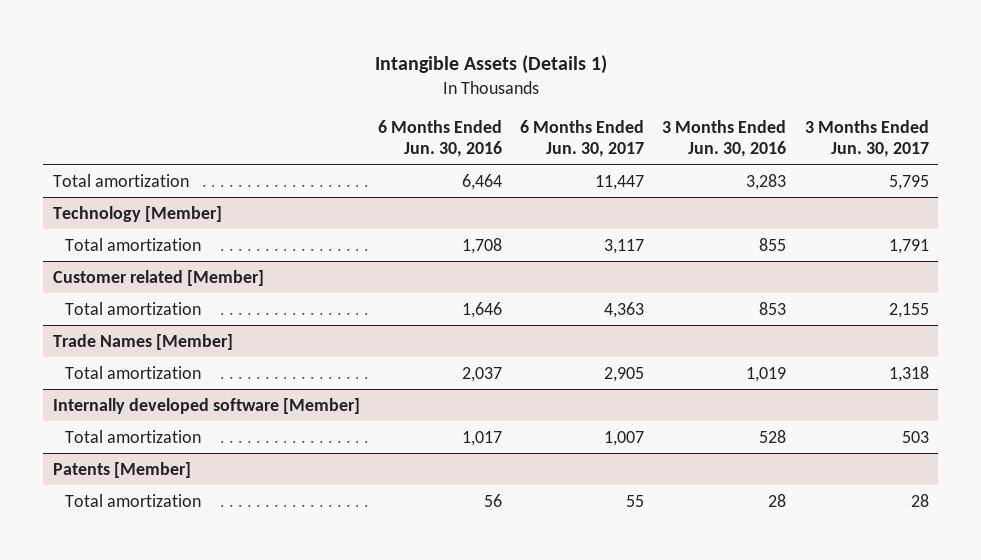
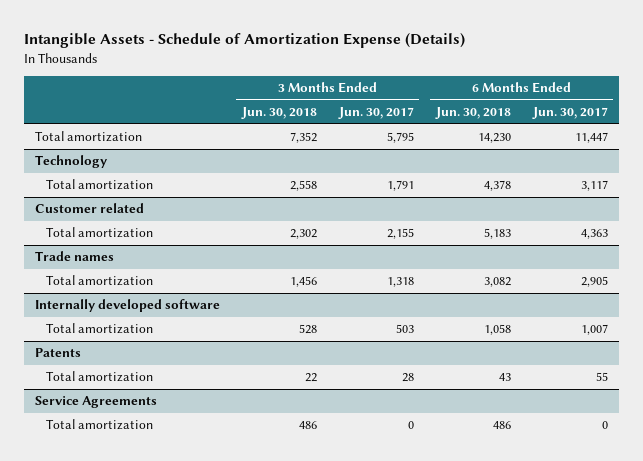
- Intangible Assets (Details 1)
+ Intangible Assets - Schedule of Amortization Expense (Details)
- | 6 Months Ended Jun. 30, 2016 | 6 Months Ended Jun. 30, 2017 | 3 Months Ended Jun. 30, 2016 | 3 Months Ended Jun. 30, 2017
+ | 3 Months Ended Jun. 30, 2018 | 3 Months Ended Jun. 30, 2017 | 6 Months Ended Jun. 30, 2018 | 6 Months Ended Jun. 30, 2017
- Technology [Member]
+ Technology
- Customer related [Member]
+ Customer related
- Trade Names [Member]
+ Trade names
- Internally developed software [Member]
+ Internally developed software
- Patents [Member]
+ Patents
+ Service Agreements
+ Total amortization | 486 | 0 | 486 | 0

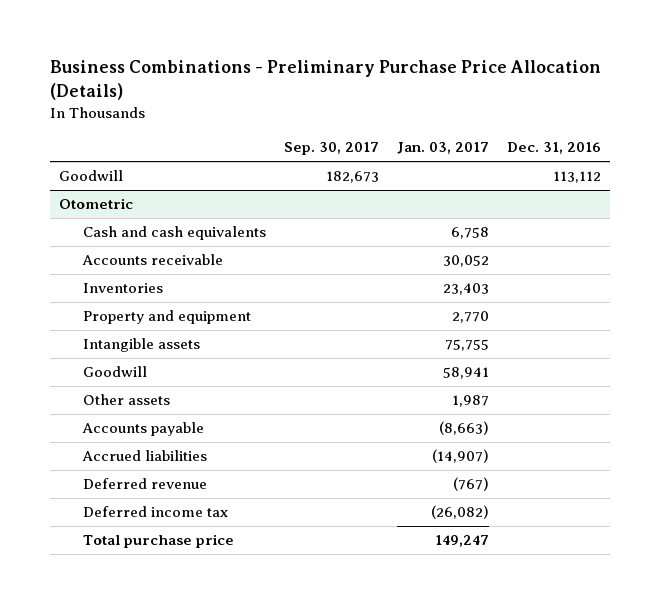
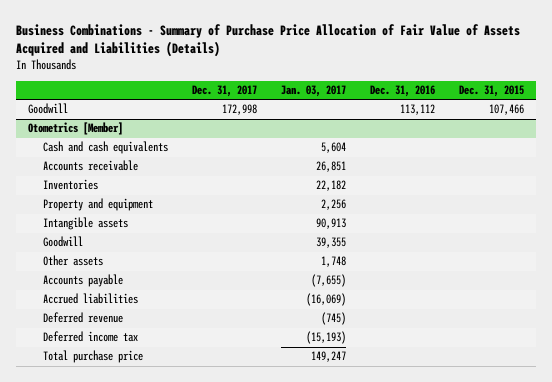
- Business Combinations - Preliminary Purchase Price Allocation (Details)
+ Business Combinations - Summary of Purchase Price Allocation of Fair Value of Assets Acquired and Liabilities (Details)
- | Sep. 30, 2017 | Jan. 03, 2017 | Dec. 31, 2016
+ | Dec. 31, 2017 | Jan. 03, 2017 | Dec. 31, 2016 | Dec. 31, 2015
- Otometric
- Cash and cash equivalents | | 6,758 |
- Accounts receivable | | 30,052 |
- Inventories | | 23,403 |
- Property and equipment | | 2,770 |
- Intangible assets | | 75,755 |
- Goodwill | | 58,941 |
- Other assets | | 1,987 |
- Accounts payable | | (8,663) |
- Accrued liabilities | | (14,907) |
- Deferred revenue | | (767) |
- Deferred income tax | | (26,082) |
+ Otometrics [Member]
+ Cash and cash equivalents | | 5,604 | |
+ Accounts receivable | | 26,851 | |
+ Inventories | | 22,182 | |
+ Property and equipment | | 2,256 | |
+ Intangible assets | | 90,913 | |
+ Goodwill | | 39,355 | |
+ Other assets | | 1,748 | |
+ Accounts payable | | (7,655) | |
+ Accrued liabilities | | (16,069) | |
+ Deferred revenue | | (745) | |
+ Deferred income tax | | (15,193) | |

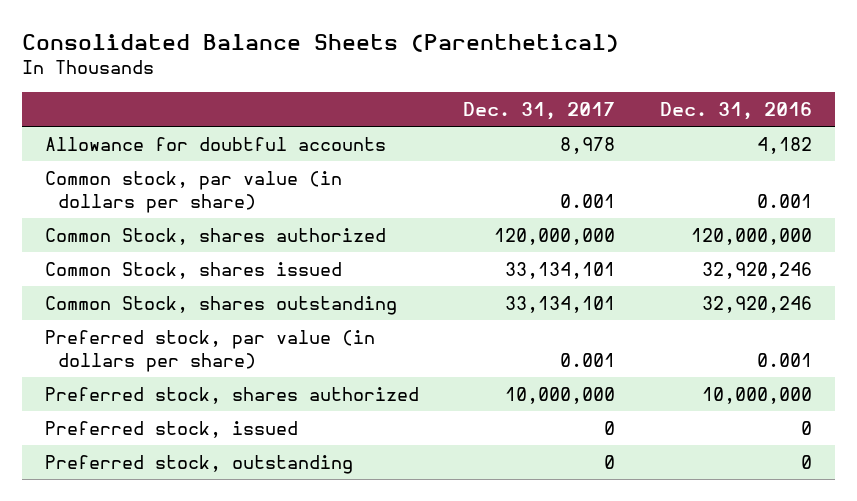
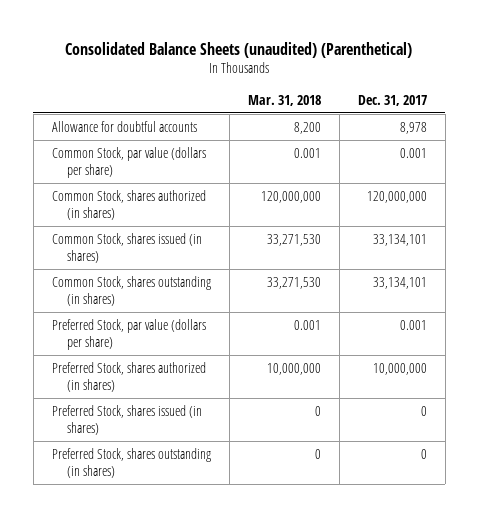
- Consolidated Balance Sheets (Parenthetical)
+ Consolidated Balance Sheets (unaudited) (Parenthetical)
- | Dec. 31, 2017 | Dec. 31, 2016
+ | Mar. 31, 2018 | Dec. 31, 2017
- Common stock, par value (in dollars per share) | 0.001 | 0.001
- Common Stock, shares authorized | 120,000,000 | 120,000,000
- Common Stock, shares issued | 33,134,101 | 32,920,246
- Common Stock, shares outstanding | 33,134,101 | 32,920,246
- Preferred stock, par value (in dollars per share) | 0.001 | 0.001
- Preferred stock, shares authorized | 10,000,000 | 10,000,000
- Preferred stock, issued | 0 | 0
- Preferred stock, outstanding | 0 | 0
+ Common Stock, par value (dollars per share) | 0.001 | 0.001
+ Common Stock, shares authorized (in shares) | 120,000,000 | 120,000,000
+ Common Stock, shares issued (in shares) | 33,271,530 | 33,134,101
+ Common Stock, shares outstanding (in shares) | 33,271,530 | 33,134,101
+ Preferred Stock, par value (dollars per share) | 0.001 | 0.001
+ Preferred Stock, shares authorized (in shares) | 10,000,000 | 10,000,000
+ Preferred Stock, shares issued (in shares) | 0 | 0
+ Preferred Stock, shares outstanding (in shares) | 0 | 0

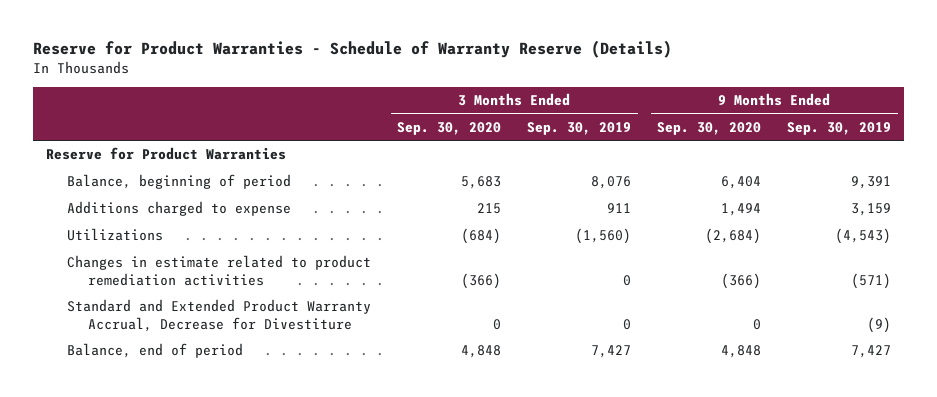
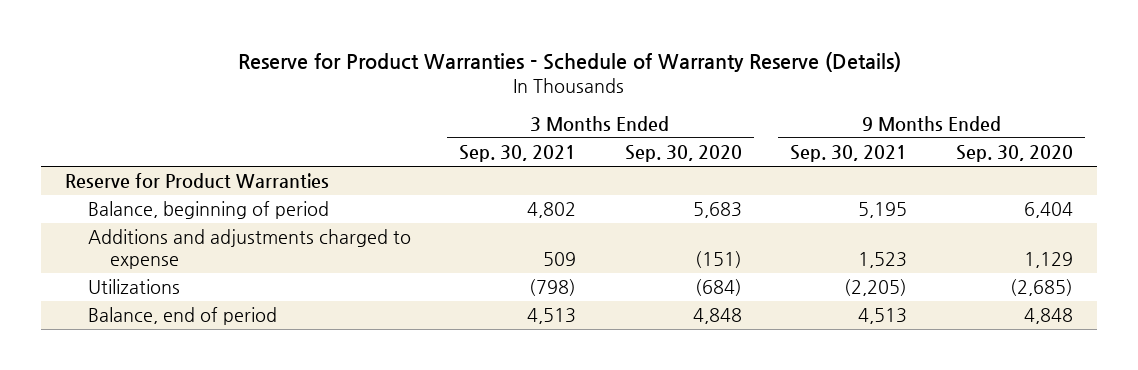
- | 3 Months Ended Sep. 30, 2020 | 3 Months Ended Sep. 30, 2019 | 9 Months Ended Sep. 30, 2020 | 9 Months Ended Sep. 30, 2019
+ | 3 Months Ended Sep. 30, 2021 | 3 Months Ended Sep. 30, 2020 | 9 Months Ended Sep. 30, 2021 | 9 Months Ended Sep. 30, 2020
- Additions charged to expense | 215 | 911 | 1,494 | 3,159
- Utilizations | (684) | (1,560) | (2,684) | (4,543)
- Changes in estimate related to product remediation activities | (366) | 0 | (366) | (571)
- Standard and Extended Product Warranty Accrual, Decrease for Divestiture | 0 | 0 | 0 | (9)
+ Additions and adjustments charged to expense | 509 | (151) | 1,523 | 1,129
+ Utilizations | (798) | (684) | (2,205) | (2,685)

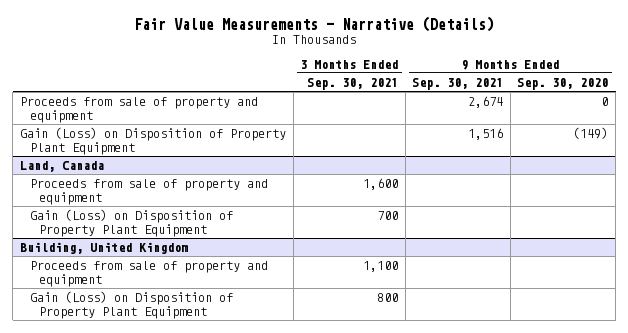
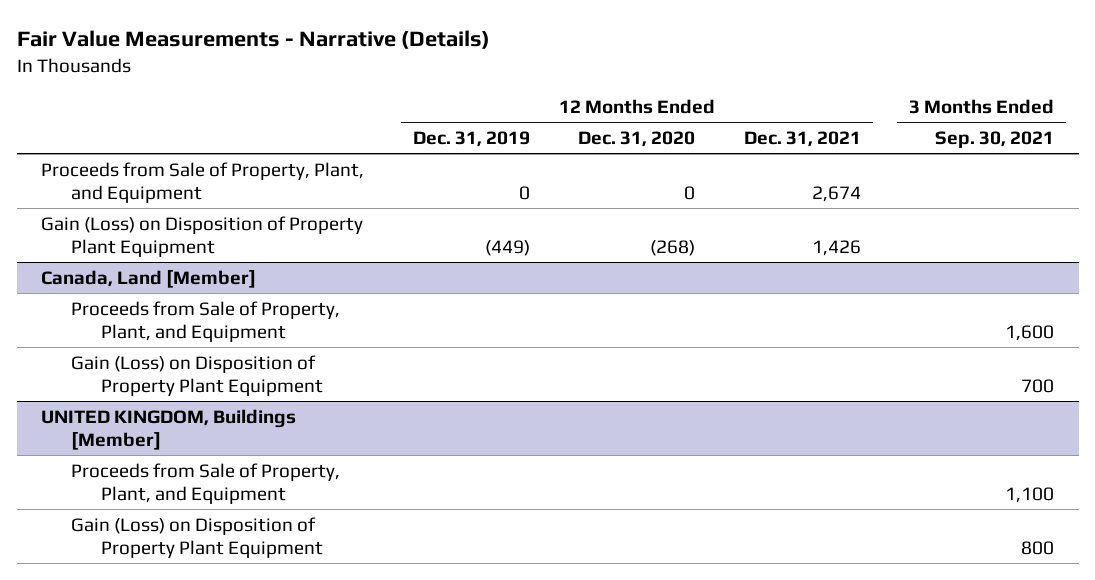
- | 3 Months Ended Sep. 30, 2021 | 9 Months Ended Sep. 30, 2021 | 9 Months Ended Sep. 30, 2020
+ | 12 Months Ended Dec. 31, 2019 | 12 Months Ended Dec. 31, 2020 | 12 Months Ended Dec. 31, 2021 | 3 Months Ended Sep. 30, 2021
- Proceeds from sale of property and equipment | | 2,674 | 0
+ Proceeds from Sale of Property, Plant, and Equipment | 0 | 0 | 2,674 |
- Land, Canada
- Proceeds from sale of property and equipment | 1,600 | |
+ Canada, Land [Member]
+ Proceeds from Sale of Property, Plant, and Equipment | | | | 1,600
- Building, United Kingdom
- Proceeds from sale of property and equipment | 1,100 | |
+ UNITED KINGDOM, Buildings [Member]
+ Proceeds from Sale of Property, Plant, and Equipment | | | | 1,100

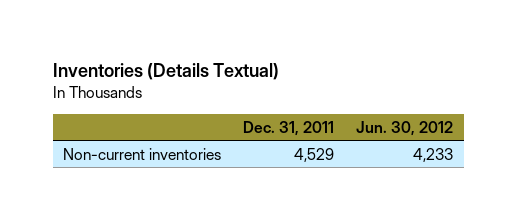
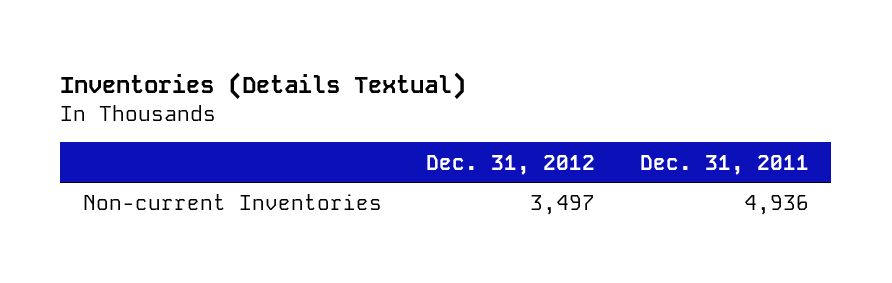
- | Dec. 31, 2011 | Jun. 30, 2012
+ | Dec. 31, 2012 | Dec. 31, 2011
- Non-current inventories | 4,529 | 4,233
+ Non-current Inventories | 3,497 | 4,936

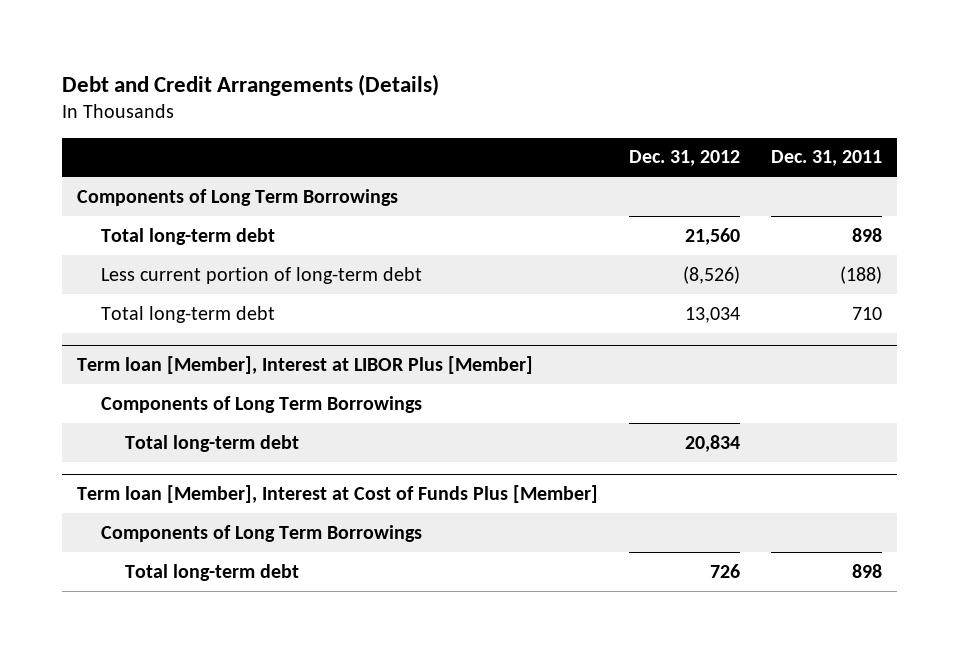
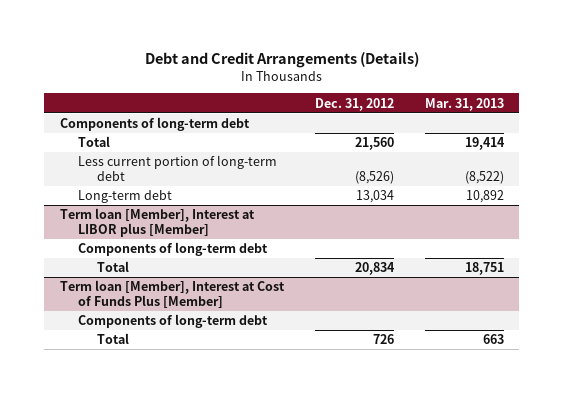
- | Dec. 31, 2012 | Dec. 31, 2011
+ | Dec. 31, 2012 | Mar. 31, 2013
- Components of Long Term Borrowings
- Total long-term debt | 21,560 | 898
+ Components of long-term debt
+ Total | 21,560 | 19,414
- Total long-term debt | 13,034 | 710
- Term loan [Member], Interest at LIBOR Plus [Member]
- Components of Long Term Borrowings
- Total long-term debt | 20,834 |
+ Long-term debt | 13,034 | 10,892
+ Term loan [Member], Interest at LIBOR plus [Member]
+ Components of long-term debt
+ Total | 20,834 | 18,751
@ Term loan [Member], Interest at Cost of Funds Plus [Member]
- Components of Long Term Borrowings
- Total long-term debt | 726 | 898
+ Components of long-term debt
+ Total | 726 | 663

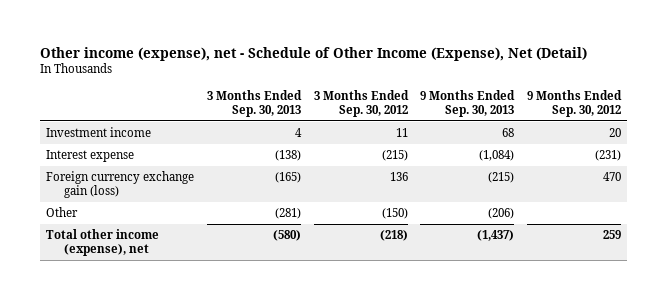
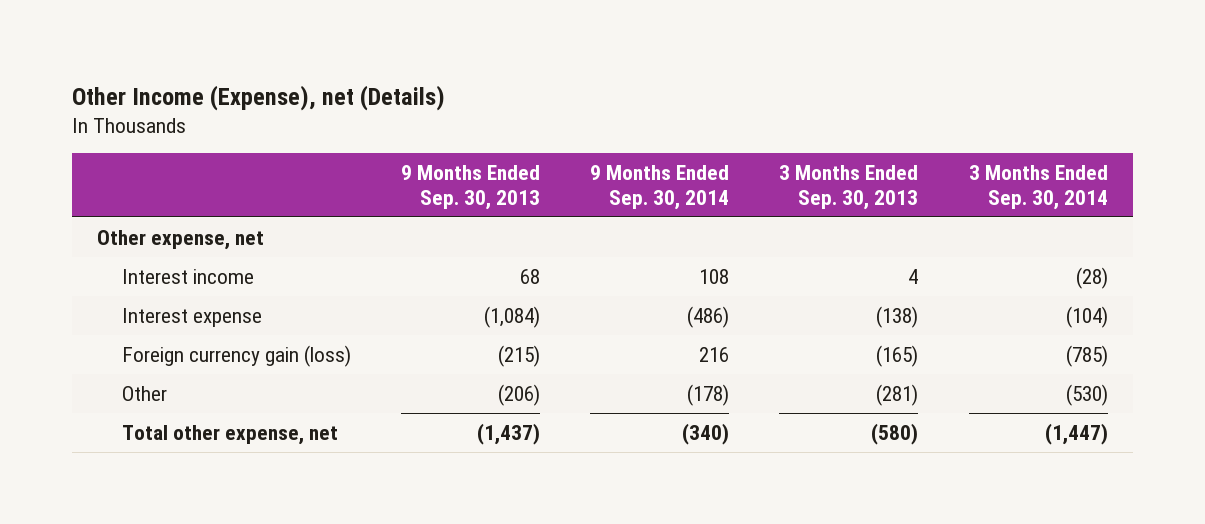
- Other income (expense), net - Schedule of Other Income (Expense), Net (Detail)
+ Other Income (Expense), net (Details)
- | 3 Months Ended Sep. 30, 2013 | 3 Months Ended Sep. 30, 2012 | 9 Months Ended Sep. 30, 2013 | 9 Months Ended Sep. 30, 2012
+ | 9 Months Ended Sep. 30, 2013 | 9 Months Ended Sep. 30, 2014 | 3 Months Ended Sep. 30, 2013 | 3 Months Ended Sep. 30, 2014
- Investment income | 4 | 11 | 68 | 20
+ Other expense, net
+ Interest income | 68 | 108 | 4 | (28)
- Foreign currency exchange gain (loss) | (165) | 136 | (215) | 470
+ Foreign currency gain (loss) | (215) | 216 | (165) | (785)
- Total other income (expense), net | (580) | (218) | (1,437) | 259
+ Total other expense, net | (1,437) | (340) | (580) | (1,447)

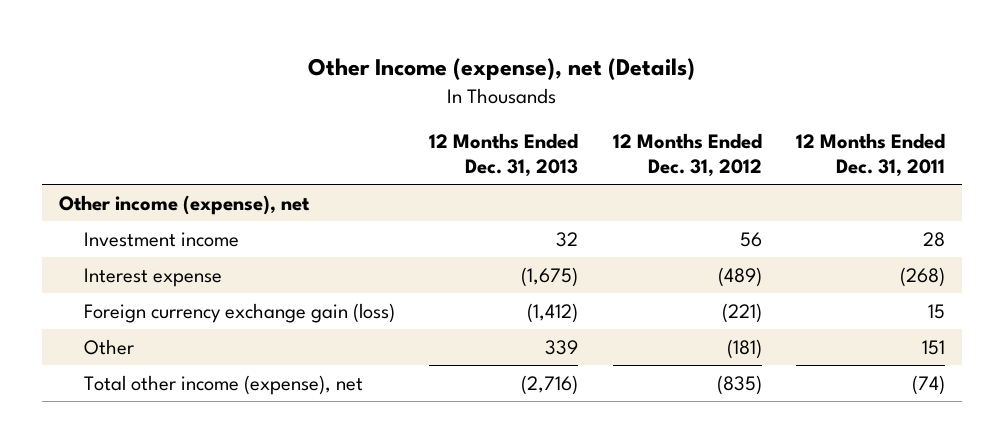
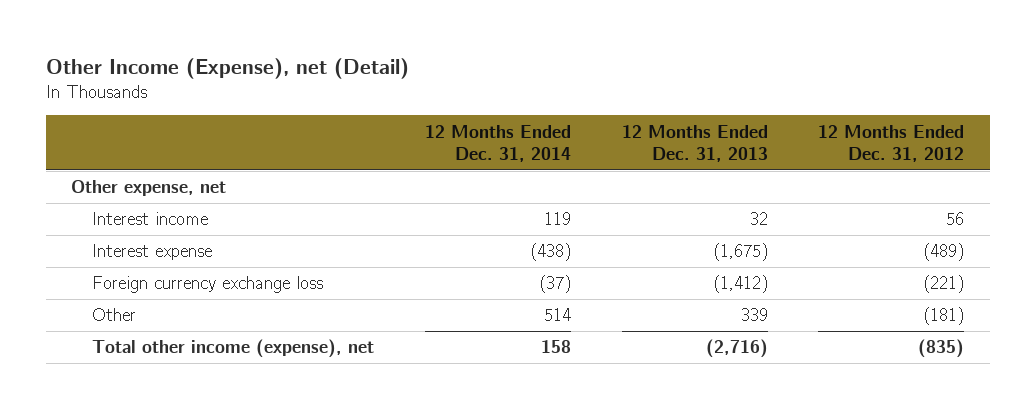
- Other Income (expense), net (Details)
+ Other Income (Expense), net (Detail)
- | 12 Months Ended Dec. 31, 2013 | 12 Months Ended Dec. 31, 2012 | 12 Months Ended Dec. 31, 2011
+ | 12 Months Ended Dec. 31, 2014 | 12 Months Ended Dec. 31, 2013 | 12 Months Ended Dec. 31, 2012
- Other income (expense), net
- Investment income | 32 | 56 | 28
+ Other expense, net
+ Interest income | 119 | 32 | 56
- Foreign currency exchange gain (loss) | (1,412) | (221) | 15
+ Foreign currency exchange loss | (37) | (1,412) | (221)

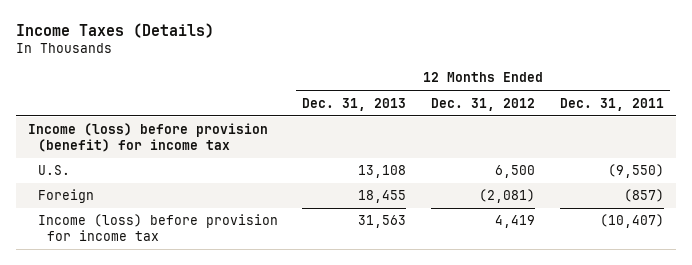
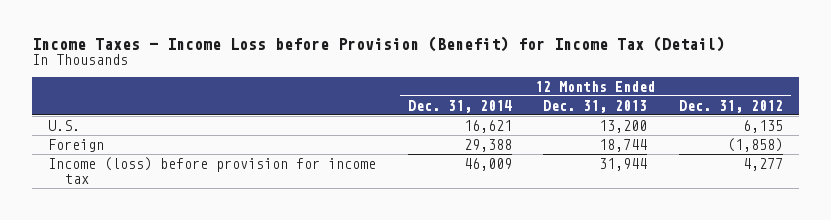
- Income Taxes (Details)
+ Income Taxes - Income Loss before Provision (Benefit) for Income Tax (Detail)
- | 12 Months Ended Dec. 31, 2013 | 12 Months Ended Dec. 31, 2012 | 12 Months Ended Dec. 31, 2011
+ | 12 Months Ended Dec. 31, 2014 | 12 Months Ended Dec. 31, 2013 | 12 Months Ended Dec. 31, 2012
- Income (loss) before provision (benefit) for income tax
- U.S. | 13,108 | 6,500 | (9,550)
- Foreign | 18,455 | (2,081) | (857)
- Income (loss) before provision for income tax | 31,563 | 4,419 | (10,407)
+ U.S. | 16,621 | 13,200 | 6,135
+ Foreign | 29,388 | 18,744 | (1,858)
+ Income (loss) before provision for income tax | 46,009 | 31,944 | 4,277

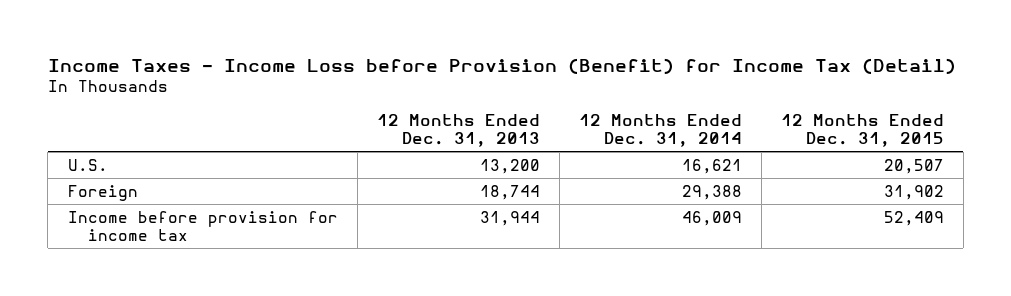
- | 12 Months Ended Dec. 31, 2014 | 12 Months Ended Dec. 31, 2013 | 12 Months Ended Dec. 31, 2012
+ | 12 Months Ended Dec. 31, 2013 | 12 Months Ended Dec. 31, 2014 | 12 Months Ended Dec. 31, 2015
- Income (loss) before provision for income tax | 46,009 | 31,944 | 4,277
+ Income before provision for income tax | 31,944 | 46,009 | 52,409

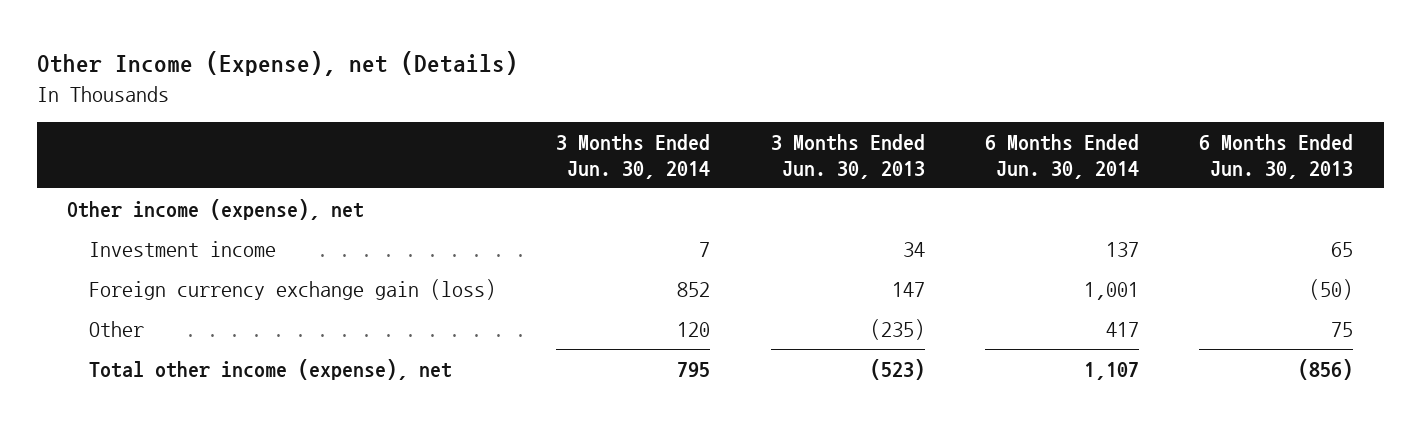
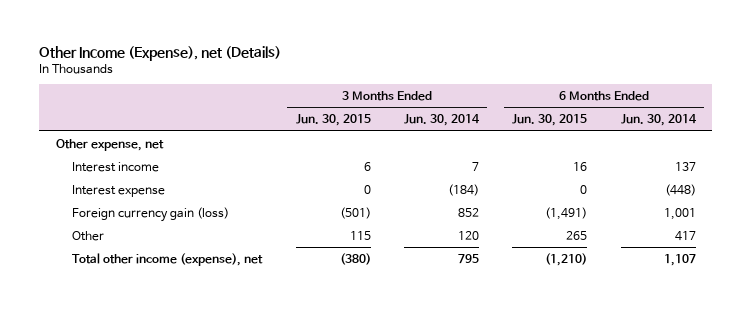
- | 3 Months Ended Jun. 30, 2014 | 3 Months Ended Jun. 30, 2013 | 6 Months Ended Jun. 30, 2014 | 6 Months Ended Jun. 30, 2013
+ | 3 Months Ended Jun. 30, 2015 | 3 Months Ended Jun. 30, 2014 | 6 Months Ended Jun. 30, 2015 | 6 Months Ended Jun. 30, 2014
- Other income (expense), net
- Investment income | 7 | 34 | 137 | 65
- Foreign currency exchange gain (loss) | 852 | 147 | 1,001 | (50)
+ Other expense, net
+ Interest income | 6 | 7 | 16 | 137
+ Interest expense | 0 | (184) | 0 | (448)
+ Foreign currency gain (loss) | (501) | 852 | (1,491) | 1,001

